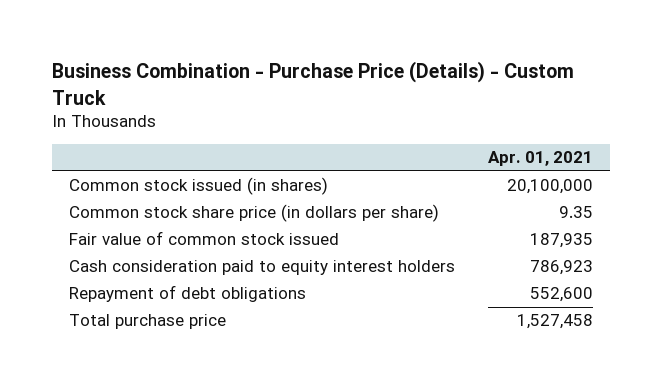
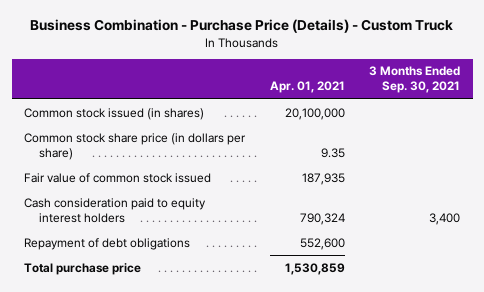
- | Apr. 01, 2021
+ | Apr. 01, 2021 | 3 Months Ended Sep. 30, 2021
- Cash consideration paid to equity interest holders | 786,923
+ Cash consideration paid to equity interest holders | 790,324 | 3,400
- Total purchase price | 1,527,458
+ Total purchase price | 1,530,859 |

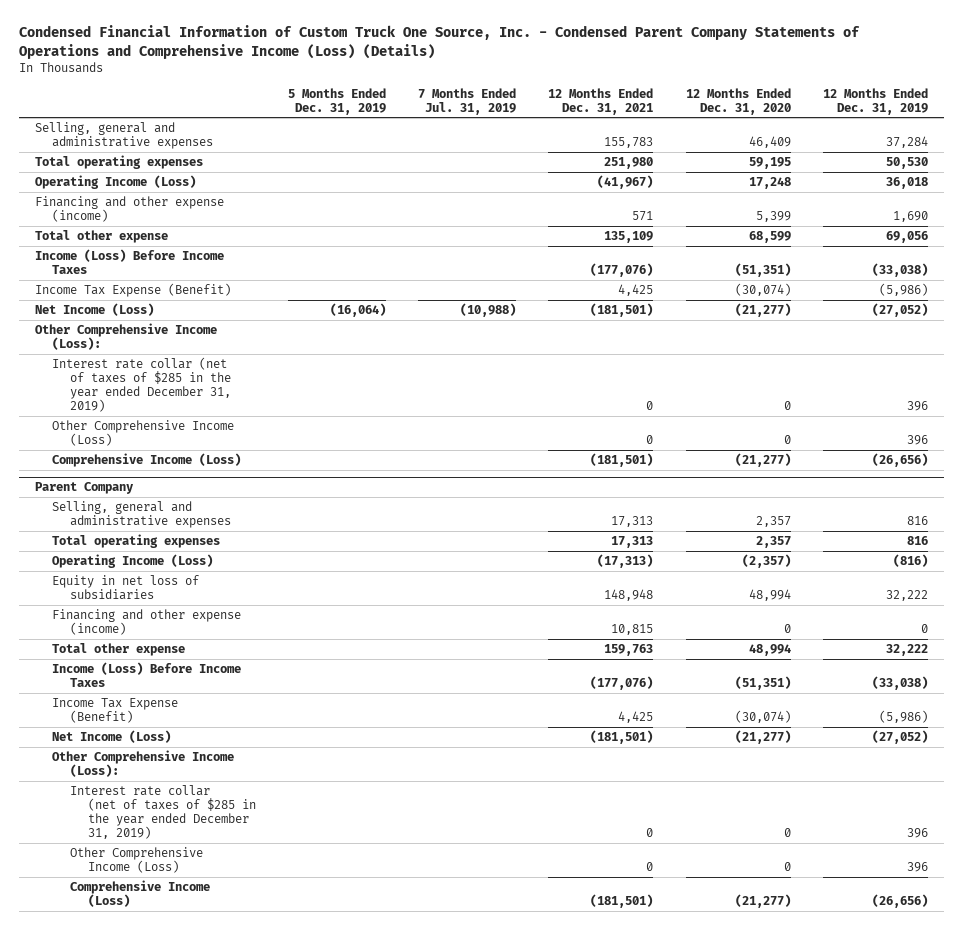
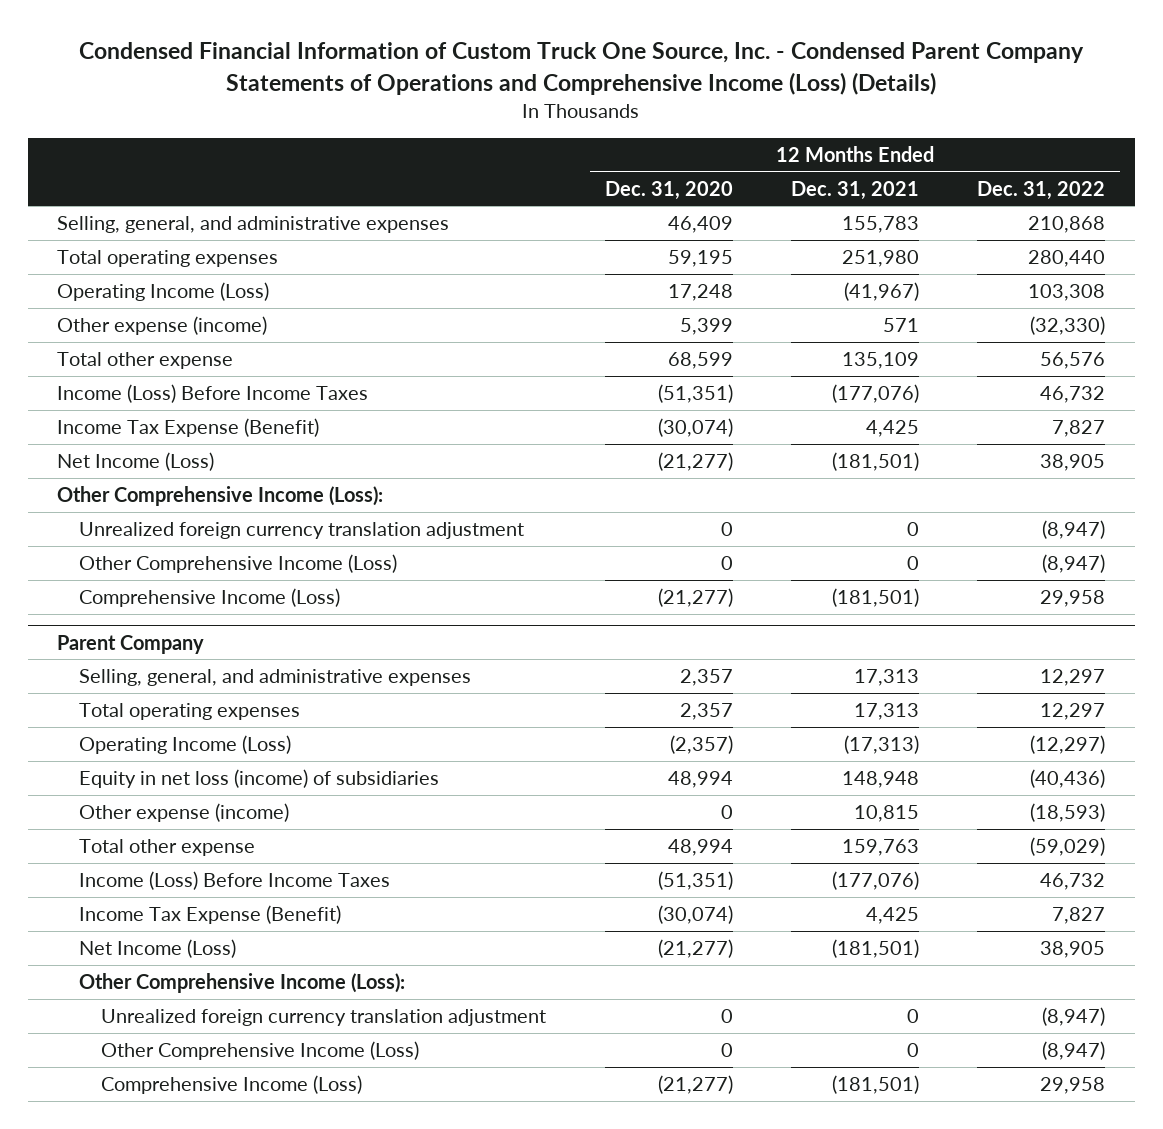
- | 5 Months Ended Dec. 31, 2019 | 7 Months Ended Jul. 31, 2019 | 12 Months Ended Dec. 31, 2021 | 12 Months Ended Dec. 31, 2020 | 12 Months Ended Dec. 31, 2019
+ | 12 Months Ended Dec. 31, 2020 | 12 Months Ended Dec. 31, 2021 | 12 Months Ended Dec. 31, 2022
- Selling, general and administrative expenses | | | 155,783 | 46,409 | 37,284
+ Selling, general, and administrative expenses | 46,409 | 155,783 | 210,868
- Financing and other expense (income) | | | 571 | 5,399 | 1,690
+ Other expense (income) | 5,399 | 571 | (32,330)
- Interest rate collar (net of taxes of $285 in the year ended December 31, 2019) | | | 0 | 0 | 396
+ Unrealized foreign currency translation adjustment | 0 | 0 | (8,947)
@ Parent Company
- Selling, general and administrative expenses | | | 17,313 | 2,357 | 816
+ Selling, general, and administrative expenses | 2,357 | 17,313 | 12,297
- Equity in net loss of subsidiaries | | | 148,948 | 48,994 | 32,222
- Financing and other expense (income) | | | 10,815 | 0 | 0
+ Equity in net loss (income) of subsidiaries | 48,994 | 148,948 | (40,436)
+ Other expense (income) | 0 | 10,815 | (18,593)
- Interest rate collar (net of taxes of $285 in the year ended December 31, 2019) | | | 0 | 0 | 396
+ Unrealized foreign currency translation adjustment | 0 | 0 | (8,947)

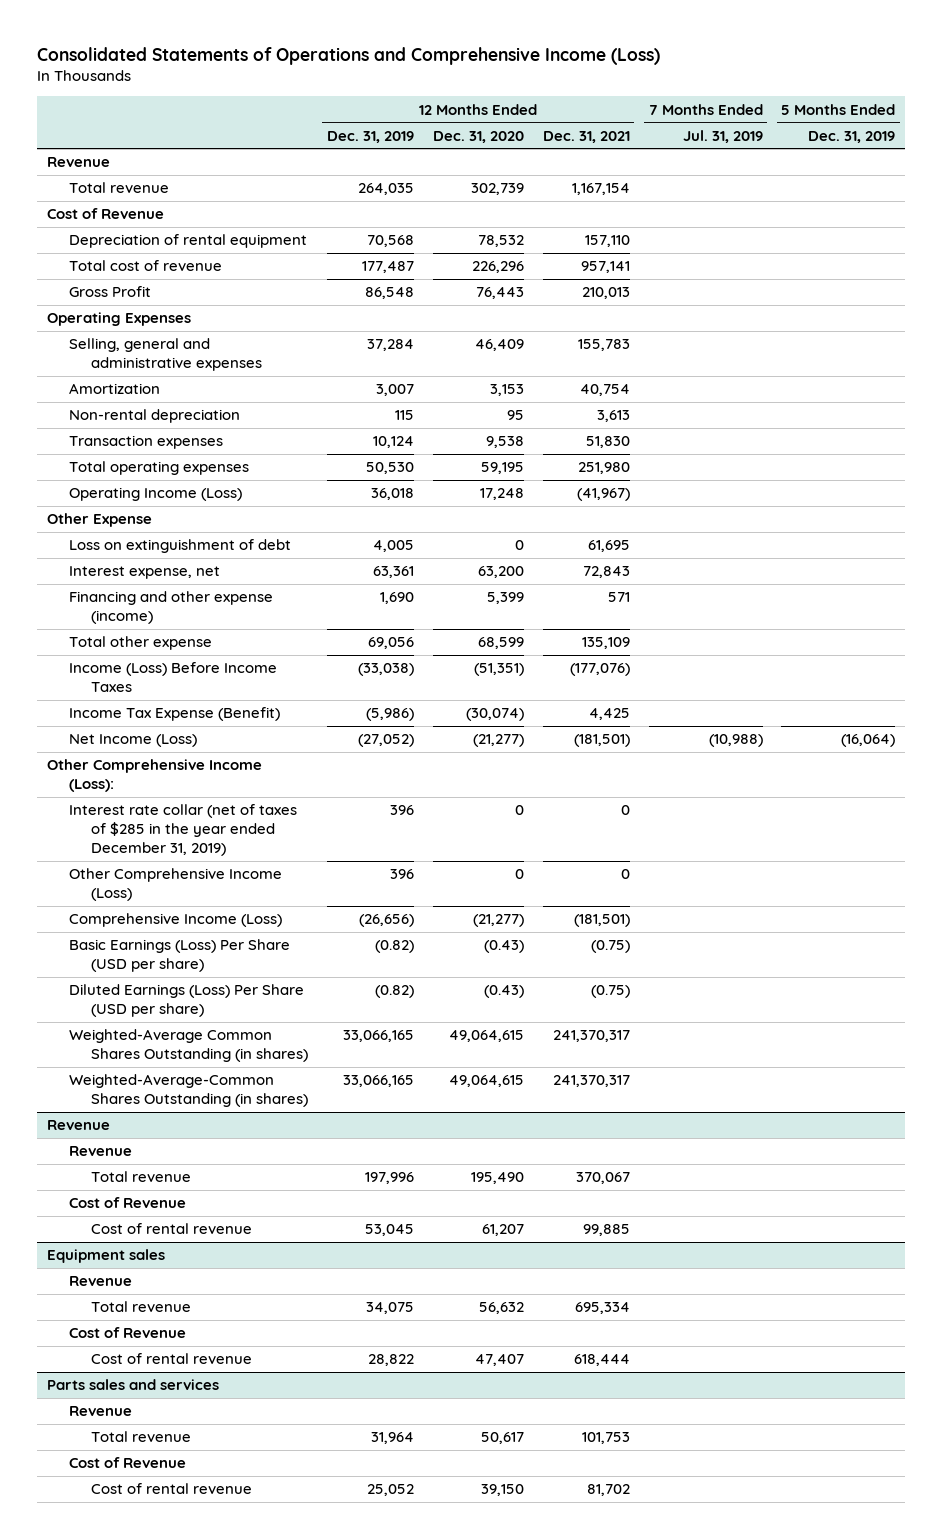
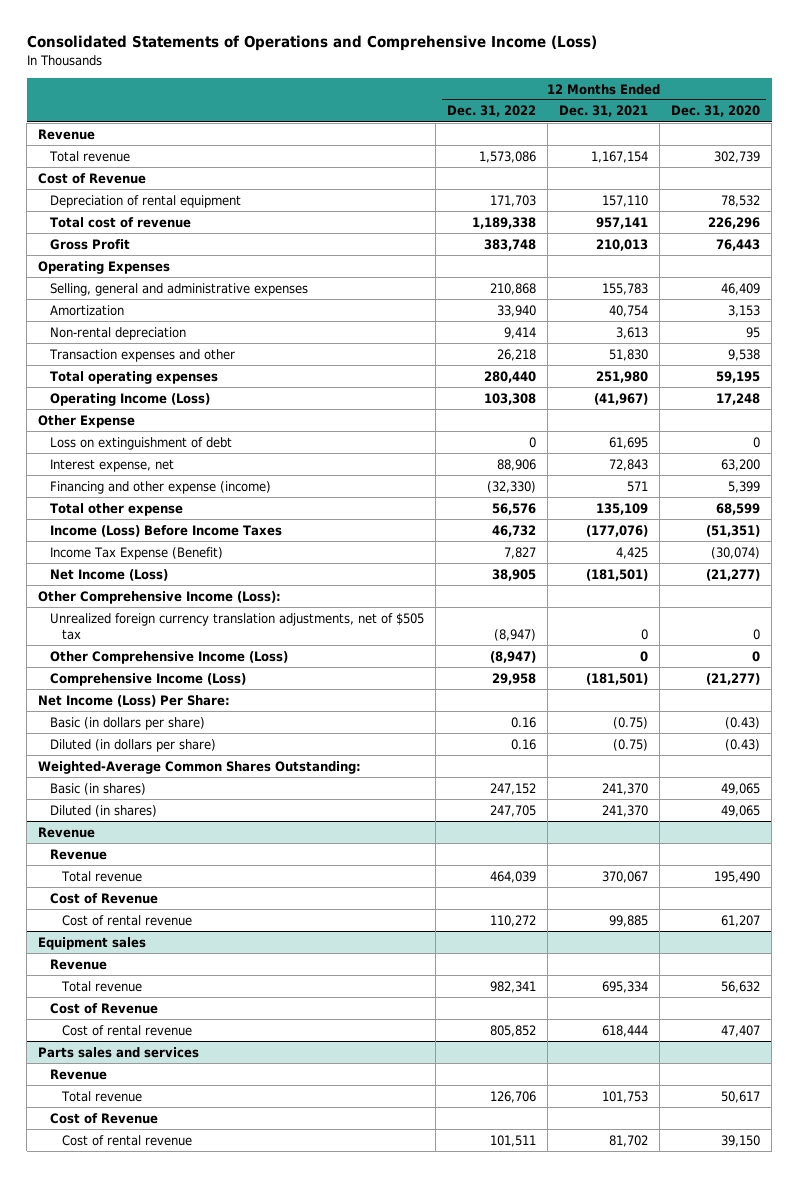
- | 12 Months Ended Dec. 31, 2019 | 12 Months Ended Dec. 31, 2020 | 12 Months Ended Dec. 31, 2021 | 7 Months Ended Jul. 31, 2019 | 5 Months Ended Dec. 31, 2019
+ | 12 Months Ended Dec. 31, 2022 | 12 Months Ended Dec. 31, 2021 | 12 Months Ended Dec. 31, 2020
- Transaction expenses | 10,124 | 9,538 | 51,830 | |
+ Transaction expenses and other | 26,218 | 51,830 | 9,538
- Interest rate collar (net of taxes of $285 in the year ended December 31, 2019) | 396 | 0 | 0 | |
+ Unrealized foreign currency translation adjustments, net of $505 tax | (8,947) | 0 | 0
- Basic Earnings (Loss) Per Share (USD per share) | (0.82) | (0.43) | (0.75) | |
- Diluted Earnings (Loss) Per Share (USD per share) | (0.82) | (0.43) | (0.75) | |
- Weighted-Average Common Shares Outstanding (in shares) | 33,066,165 | 49,064,615 | 241,370,317 | |
- Weighted-Average-Common Shares Outstanding (in shares) | 33,066,165 | 49,064,615 | 241,370,317 | |
+ Net Income (Loss) Per Share:
+ Basic (in dollars per share) | 0.16 | (0.75) | (0.43)
+ Diluted (in dollars per share) | 0.16 | (0.75) | (0.43)
+ Weighted-Average Common Shares Outstanding:
+ Basic (in shares) | 247,152 | 241,370 | 49,065
+ Diluted (in shares) | 247,705 | 241,370 | 49,065

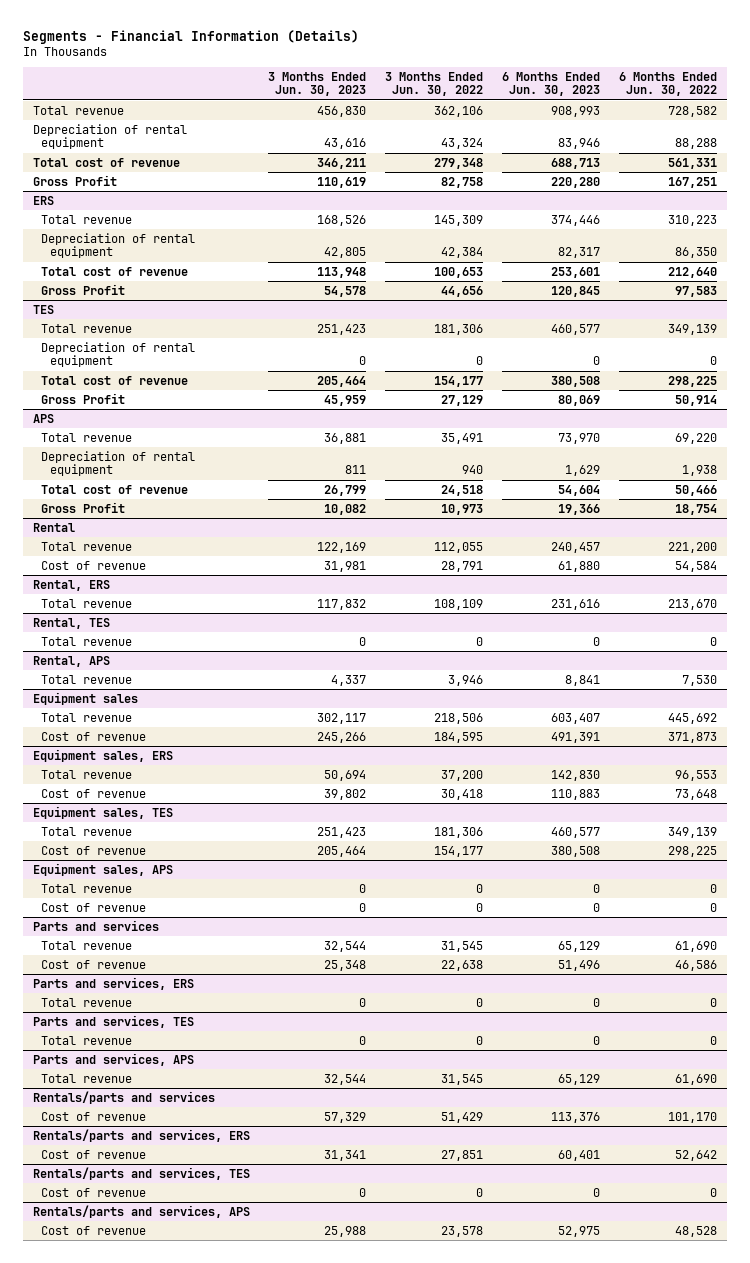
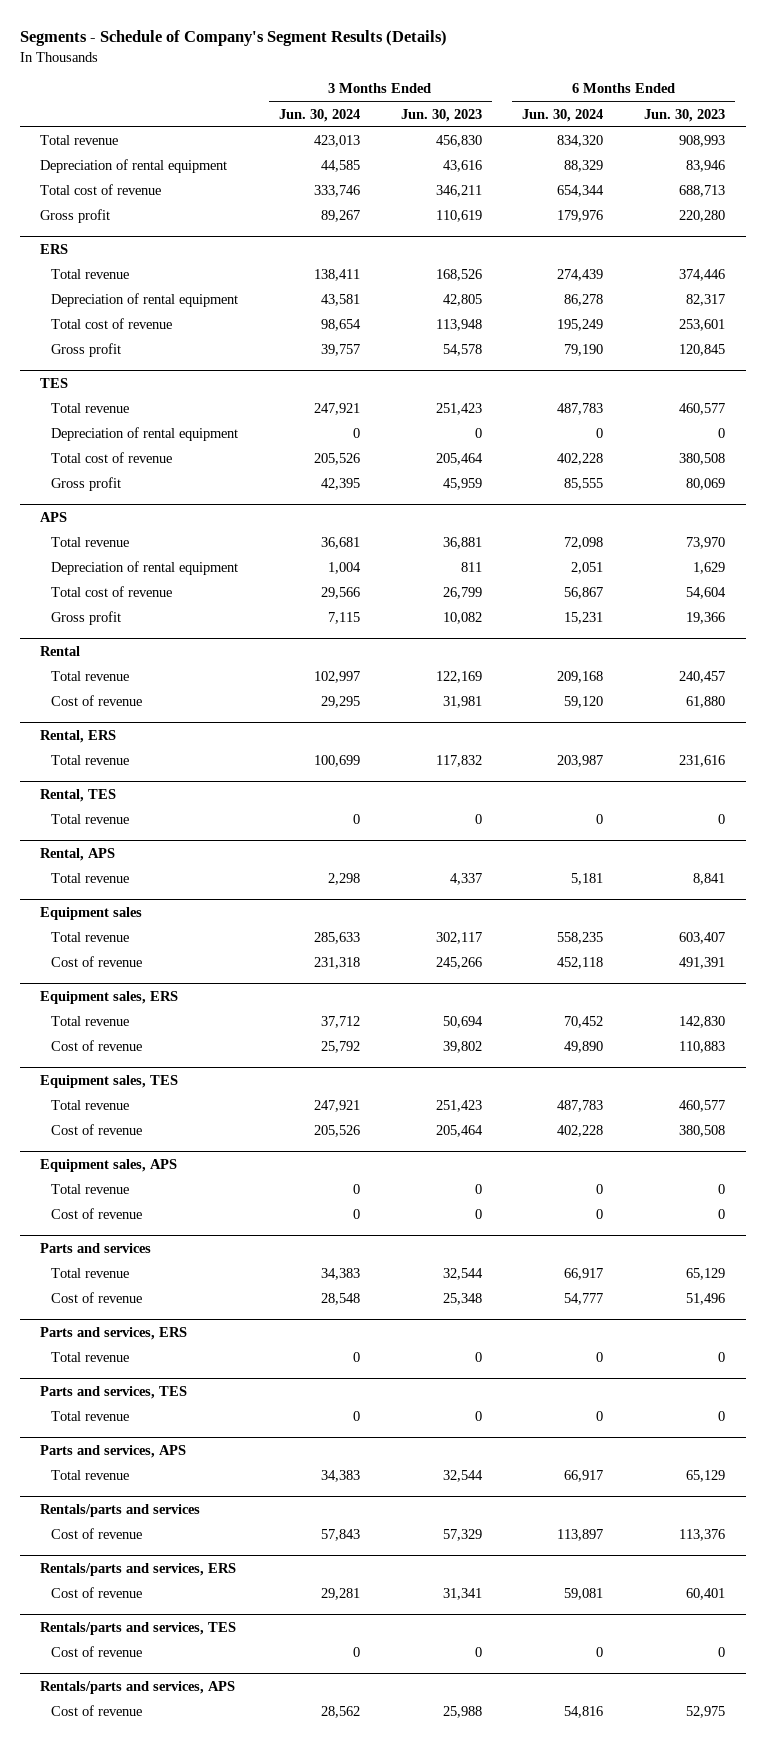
- Segments - Financial Information (Details)
+ Segments - Schedule of Company's Segment Results (Details)
- | 3 Months Ended Jun. 30, 2023 | 3 Months Ended Jun. 30, 2022 | 6 Months Ended Jun. 30, 2023 | 6 Months Ended Jun. 30, 2022
+ | 3 Months Ended Jun. 30, 2024 | 3 Months Ended Jun. 30, 2023 | 6 Months Ended Jun. 30, 2024 | 6 Months Ended Jun. 30, 2023
- Gross Profit | 110,619 | 82,758 | 220,280 | 167,251
+ Gross profit | 89,267 | 110,619 | 179,976 | 220,280
@ ERS
- Gross Profit | 54,578 | 44,656 | 120,845 | 97,583
+ Gross profit | 39,757 | 54,578 | 79,190 | 120,845
@ TES
- Gross Profit | 45,959 | 27,129 | 80,069 | 50,914
+ Gross profit | 42,395 | 45,959 | 85,555 | 80,069
@ APS
- Gross Profit | 10,082 | 10,973 | 19,366 | 18,754
+ Gross profit | 7,115 | 10,082 | 15,231 | 19,366

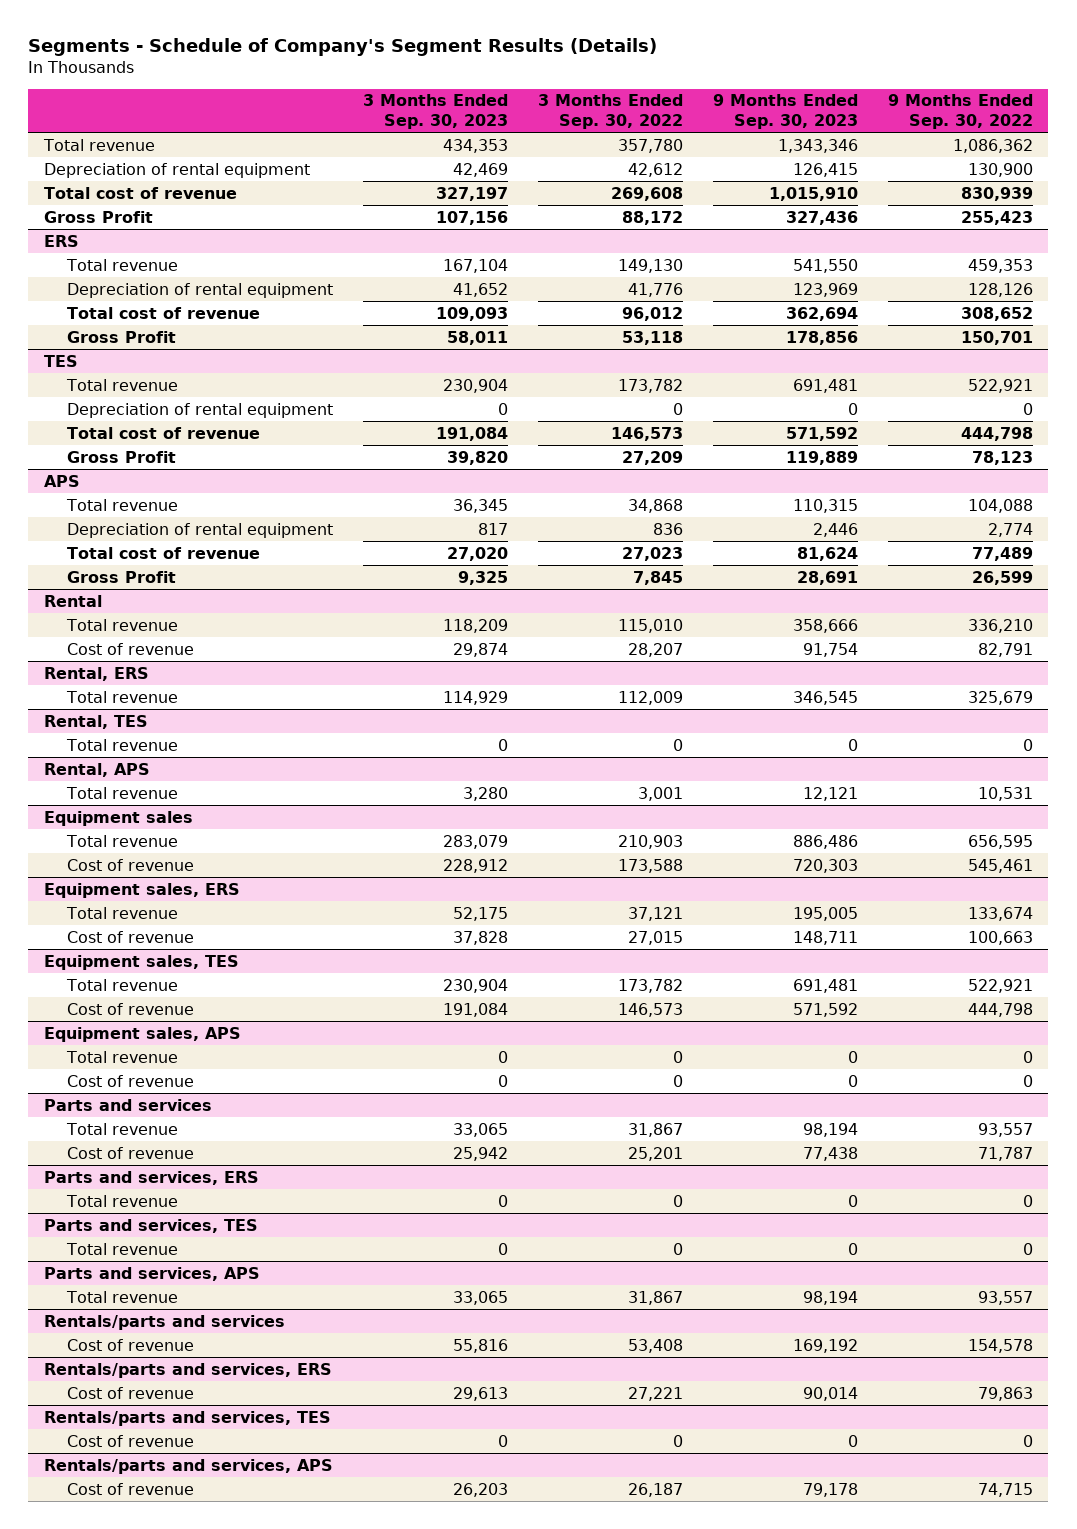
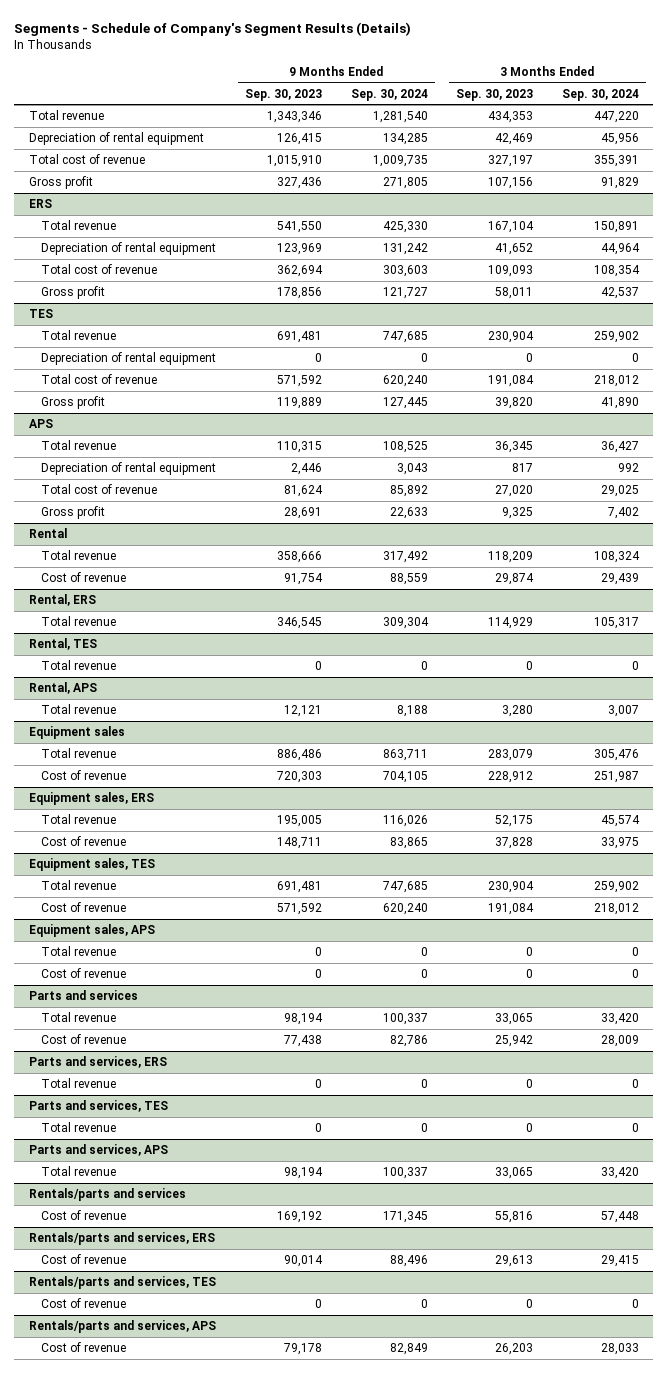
- | 3 Months Ended Sep. 30, 2023 | 3 Months Ended Sep. 30, 2022 | 9 Months Ended Sep. 30, 2023 | 9 Months Ended Sep. 30, 2022
+ | 9 Months Ended Sep. 30, 2023 | 9 Months Ended Sep. 30, 2024 | 3 Months Ended Sep. 30, 2023 | 3 Months Ended Sep. 30, 2024
- Gross Profit | 107,156 | 88,172 | 327,436 | 255,423
+ Gross profit | 327,436 | 271,805 | 107,156 | 91,829
@ ERS
- Gross Profit | 58,011 | 53,118 | 178,856 | 150,701
+ Gross profit | 178,856 | 121,727 | 58,011 | 42,537
@ TES
- Gross Profit | 39,820 | 27,209 | 119,889 | 78,123
+ Gross profit | 119,889 | 127,445 | 39,820 | 41,890
@ APS
- Gross Profit | 9,325 | 7,845 | 28,691 | 26,599
+ Gross profit | 28,691 | 22,633 | 9,325 | 7,402

